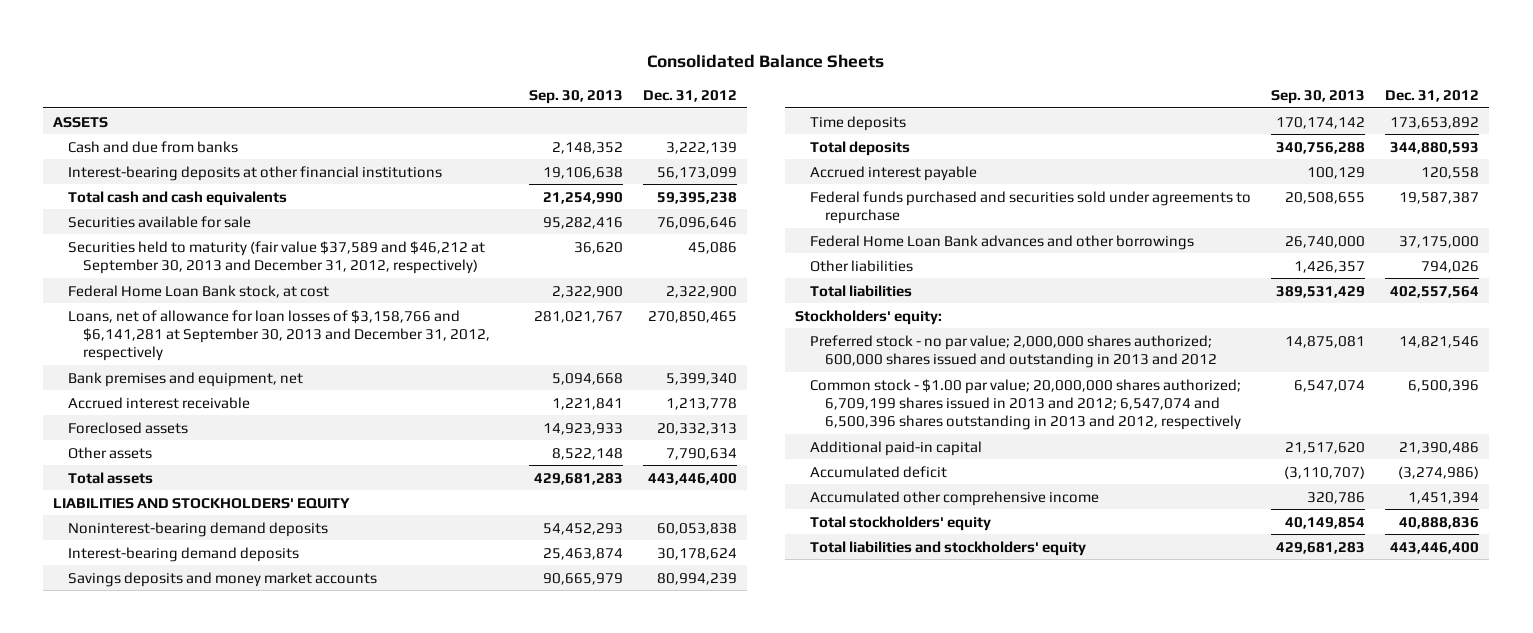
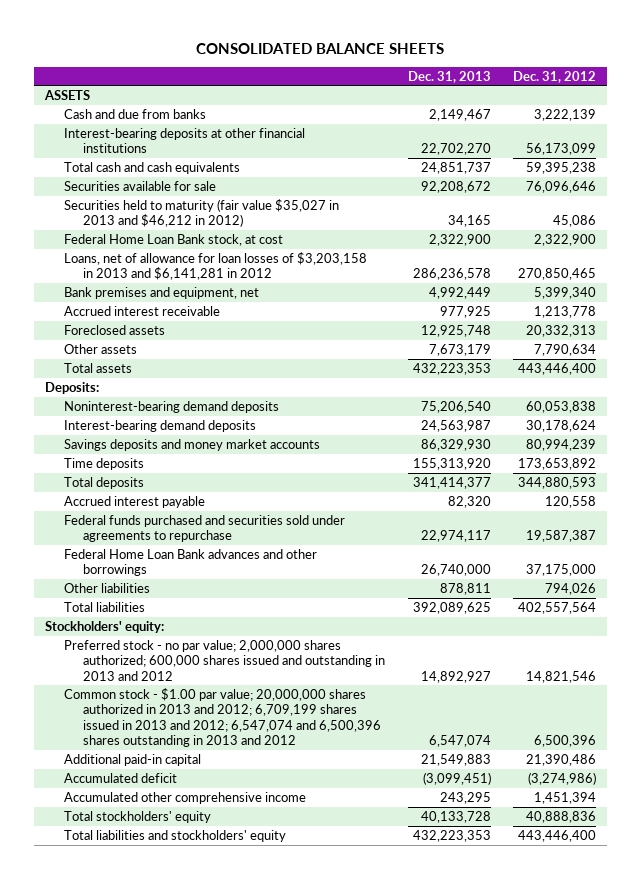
- Consolidated Balance Sheets
+ CONSOLIDATED BALANCE SHEETS
- | Sep. 30, 2013 | Dec. 31, 2012
+ | Dec. 31, 2013 | Dec. 31, 2012
- Securities held to maturity (fair value $37,589 and $46,212 at September 30, 2013 and December 31, 2012, respectively) | 36,620 | 45,086
+ Securities held to maturity (fair value $35,027 in 2013 and $46,212 in 2012) | 34,165 | 45,086
- Loans, net of allowance for loan losses of $3,158,766 and $6,141,281 at September 30, 2013 and December 31, 2012, respectively | 281,021,767 | 270,850,465
+ Loans, net of allowance for loan losses of $3,203,158 in 2013 and $6,141,281 in 2012 | 286,236,578 | 270,850,465
- LIABILITIES AND STOCKHOLDERS' EQUITY
+ Deposits:
- Common stock - $1.00 par value; 20,000,000 shares authorized; 6,709,199 shares issued in 2013 and 2012; 6,547,074 and 6,500,396 shares outstanding in 2013 and 2012, respectively | 6,547,074 | 6,500,396
+ Common stock - $1.00 par value; 20,000,000 shares authorized in 2013 and 2012; 6,709,199 shares issued in 2013 and 2012; 6,547,074 and 6,500,396 shares outstanding in 2013 and 2012 | 6,547,074 | 6,500,396

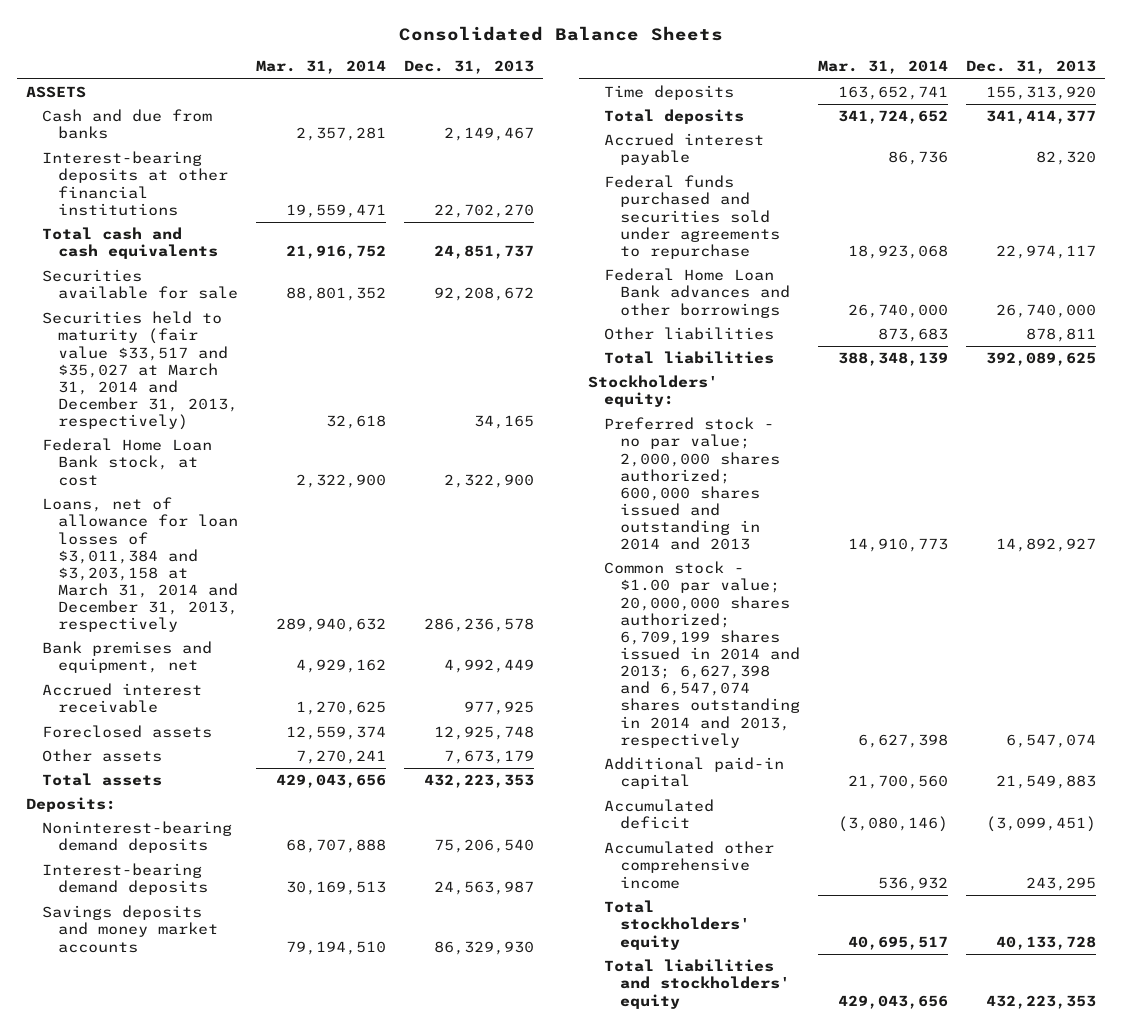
- CONSOLIDATED BALANCE SHEETS
+ Consolidated Balance Sheets
- | Dec. 31, 2013 | Dec. 31, 2012
+ | Mar. 31, 2014 | Dec. 31, 2013
- Securities held to maturity (fair value $35,027 in 2013 and $46,212 in 2012) | 34,165 | 45,086
+ Securities held to maturity (fair value $33,517 and $35,027 at March 31, 2014 and December 31, 2013, respectively) | 32,618 | 34,165
- Loans, net of allowance for loan losses of $3,203,158 in 2013 and $6,141,281 in 2012 | 286,236,578 | 270,850,465
+ Loans, net of allowance for loan losses of $3,011,384 and $3,203,158 at March 31, 2014 and December 31, 2013, respectively | 289,940,632 | 286,236,578
- Preferred stock - no par value; 2,000,000 shares authorized; 600,000 shares issued and outstanding in 2013 and 2012 | 14,892,927 | 14,821,546
- Common stock - $1.00 par value; 20,000,000 shares authorized in 2013 and 2012; 6,709,199 shares issued in 2013 and 2012; 6,547,074 and 6,500,396 shares outstanding in 2013 and 2012 | 6,547,074 | 6,500,396
+ Preferred stock - no par value; 2,000,000 shares authorized; 600,000 shares issued and outstanding in 2014 and 2013 | 14,910,773 | 14,892,927
+ Common stock - $1.00 par value; 20,000,000 shares authorized; 6,709,199 shares issued in 2014 and 2013; 6,627,398 and 6,547,074 shares outstanding in 2014 and 2013, respectively | 6,627,398 | 6,547,074

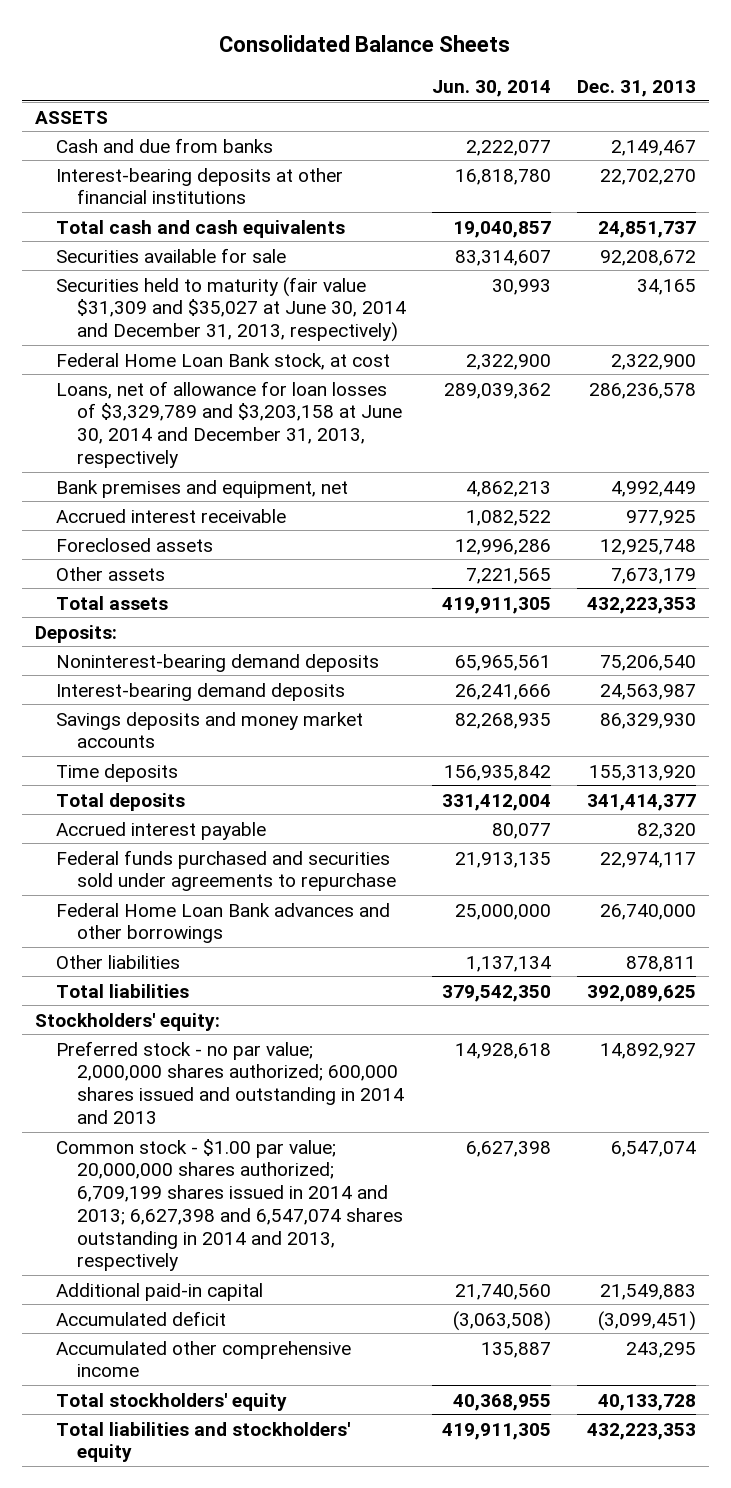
- | Mar. 31, 2014 | Dec. 31, 2013
+ | Jun. 30, 2014 | Dec. 31, 2013
- Securities held to maturity (fair value $33,517 and $35,027 at March 31, 2014 and December 31, 2013, respectively) | 32,618 | 34,165
+ Securities held to maturity (fair value $31,309 and $35,027 at June 30, 2014 and December 31, 2013, respectively) | 30,993 | 34,165
- Loans, net of allowance for loan losses of $3,011,384 and $3,203,158 at March 31, 2014 and December 31, 2013, respectively | 289,940,632 | 286,236,578
+ Loans, net of allowance for loan losses of $3,329,789 and $3,203,158 at June 30, 2014 and December 31, 2013, respectively | 289,039,362 | 286,236,578

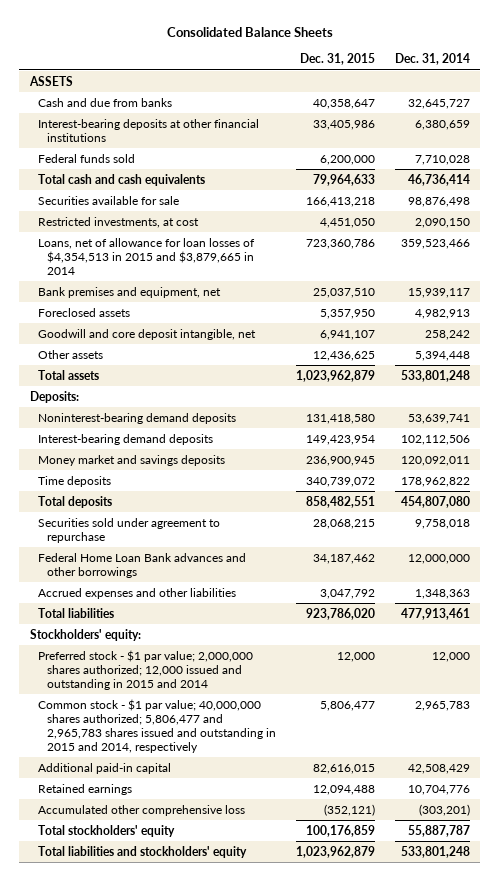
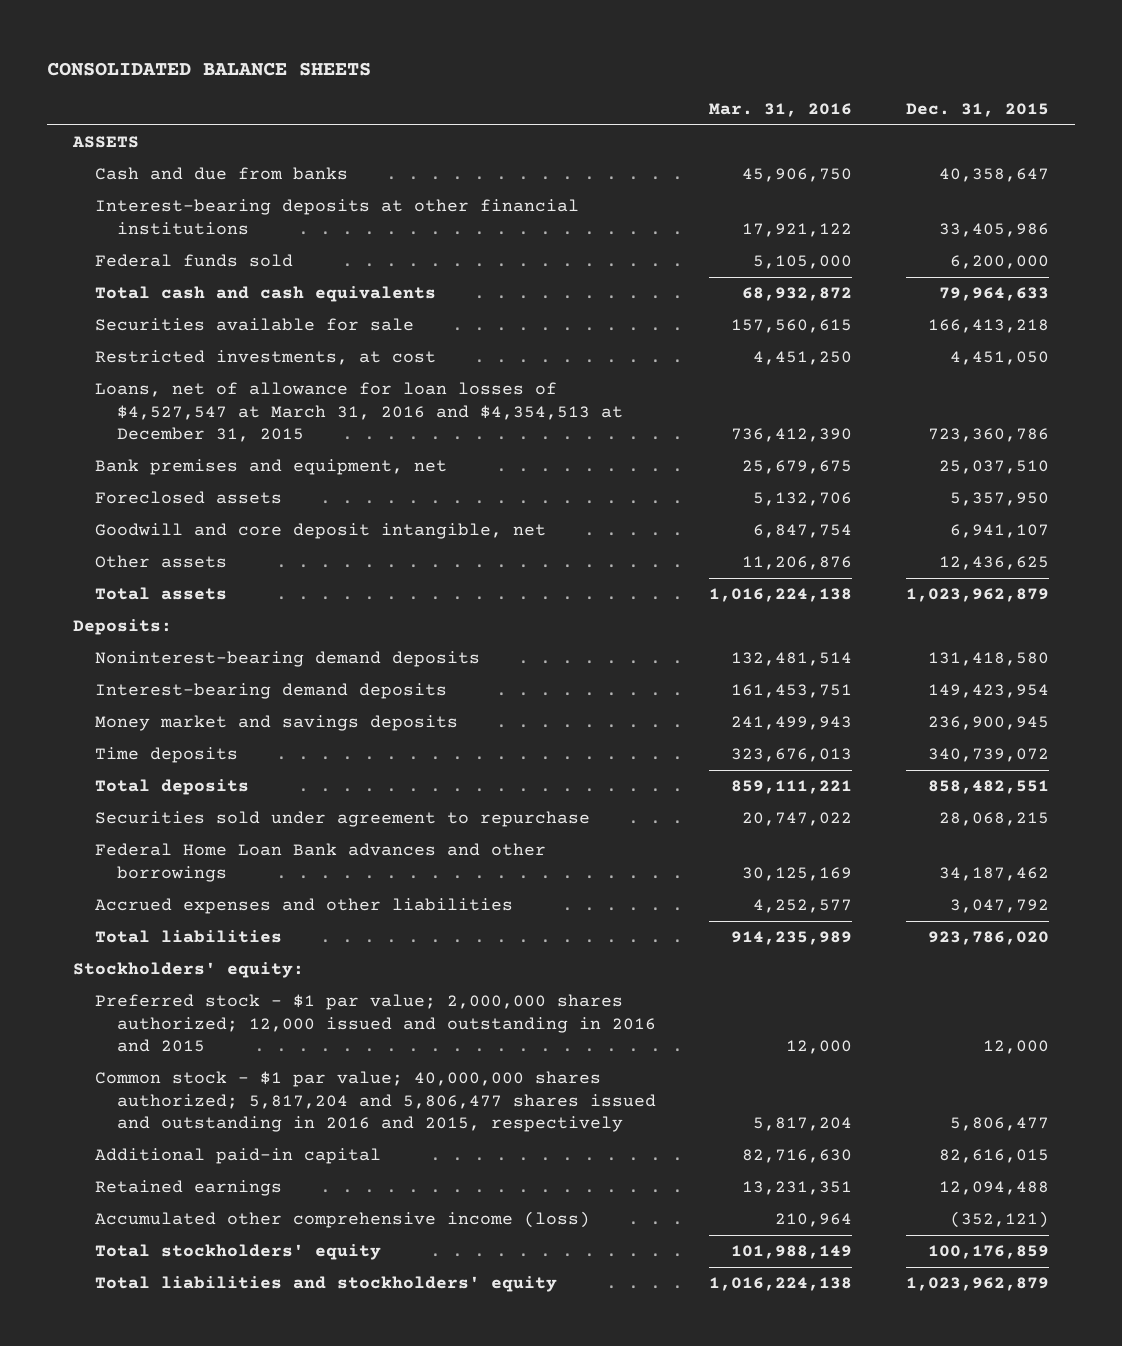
- Consolidated Balance Sheets
+ CONSOLIDATED BALANCE SHEETS
- | Dec. 31, 2015 | Dec. 31, 2014
+ | Mar. 31, 2016 | Dec. 31, 2015
- Loans, net of allowance for loan losses of $4,354,513 in 2015 and $3,879,665 in 2014 | 723,360,786 | 359,523,466
+ Loans, net of allowance for loan losses of $4,527,547 at March 31, 2016 and $4,354,513 at December 31, 2015 | 736,412,390 | 723,360,786
- Preferred stock - $1 par value; 2,000,000 shares authorized; 12,000 issued and outstanding in 2015 and 2014 | 12,000 | 12,000
- Common stock - $1 par value; 40,000,000 shares authorized; 5,806,477 and 2,965,783 shares issued and outstanding in 2015 and 2014, respectively | 5,806,477 | 2,965,783
+ Preferred stock - $1 par value; 2,000,000 shares authorized; 12,000 issued and outstanding in 2016 and 2015 | 12,000 | 12,000
+ Common stock - $1 par value; 40,000,000 shares authorized; 5,817,204 and 5,806,477 shares issued and outstanding in 2016 and 2015, respectively | 5,817,204 | 5,806,477
- Accumulated other comprehensive loss | (352,121) | (303,201)
+ Accumulated other comprehensive income (loss) | 210,964 | (352,121)

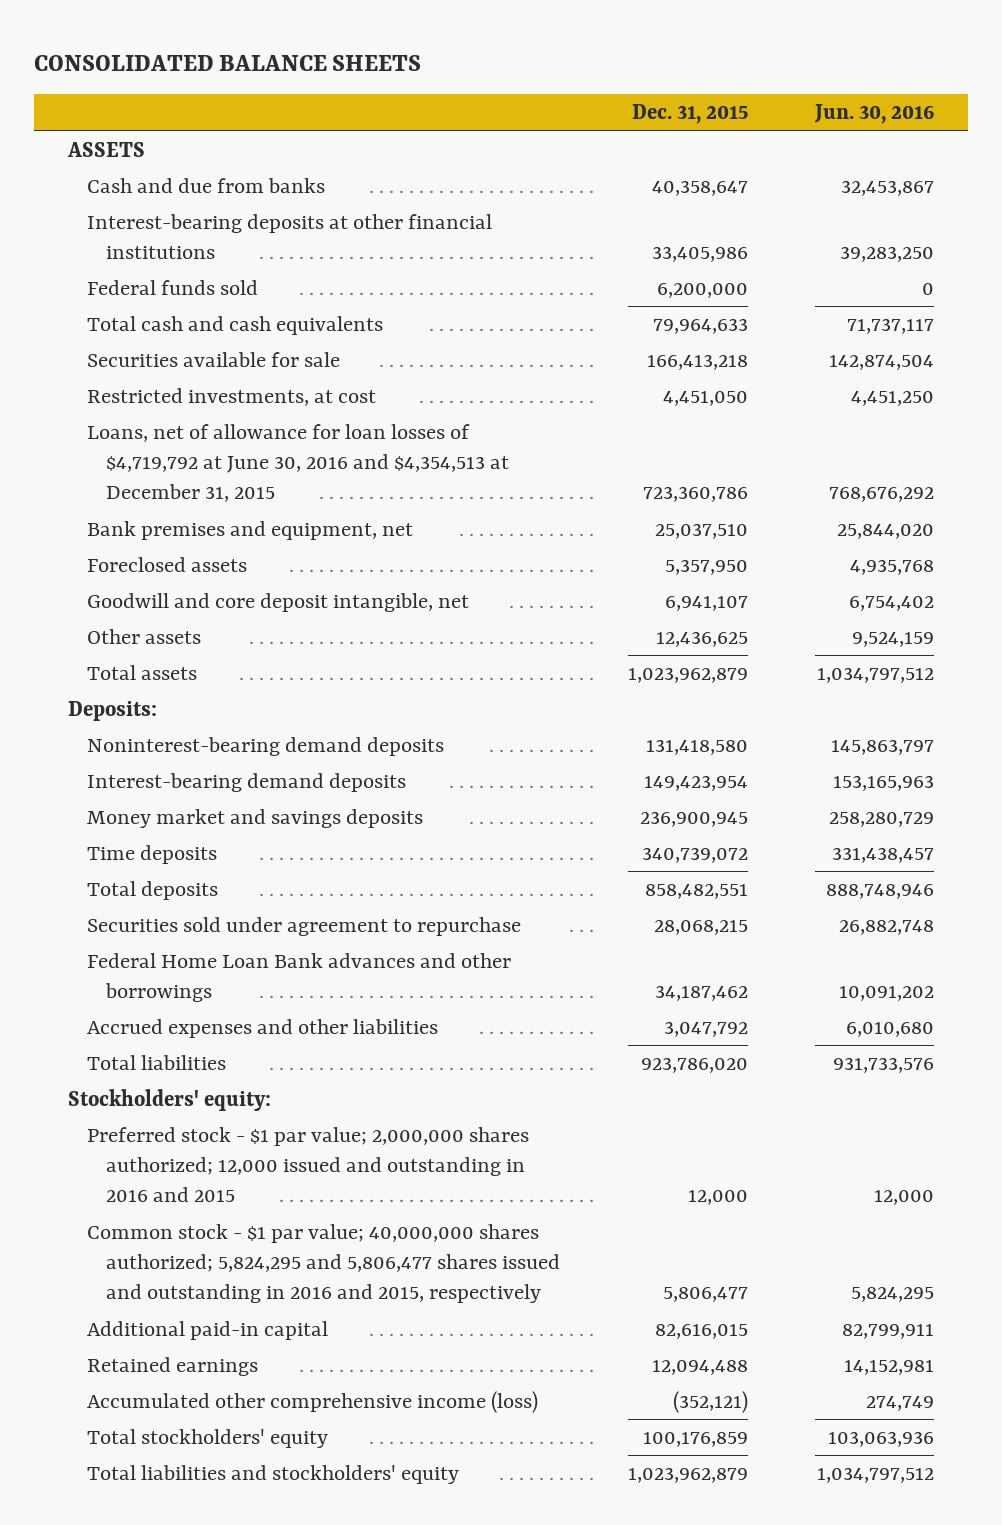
- | Mar. 31, 2016 | Dec. 31, 2015
+ | Dec. 31, 2015 | Jun. 30, 2016
- Loans, net of allowance for loan losses of $4,527,547 at March 31, 2016 and $4,354,513 at December 31, 2015 | 736,412,390 | 723,360,786
+ Loans, net of allowance for loan losses of $4,719,792 at June 30, 2016 and $4,354,513 at December 31, 2015 | 723,360,786 | 768,676,292
- Common stock - $1 par value; 40,000,000 shares authorized; 5,817,204 and 5,806,477 shares issued and outstanding in 2016 and 2015, respectively | 5,817,204 | 5,806,477
+ Common stock - $1 par value; 40,000,000 shares authorized; 5,824,295 and 5,806,477 shares issued and outstanding in 2016 and 2015, respectively | 5,806,477 | 5,824,295

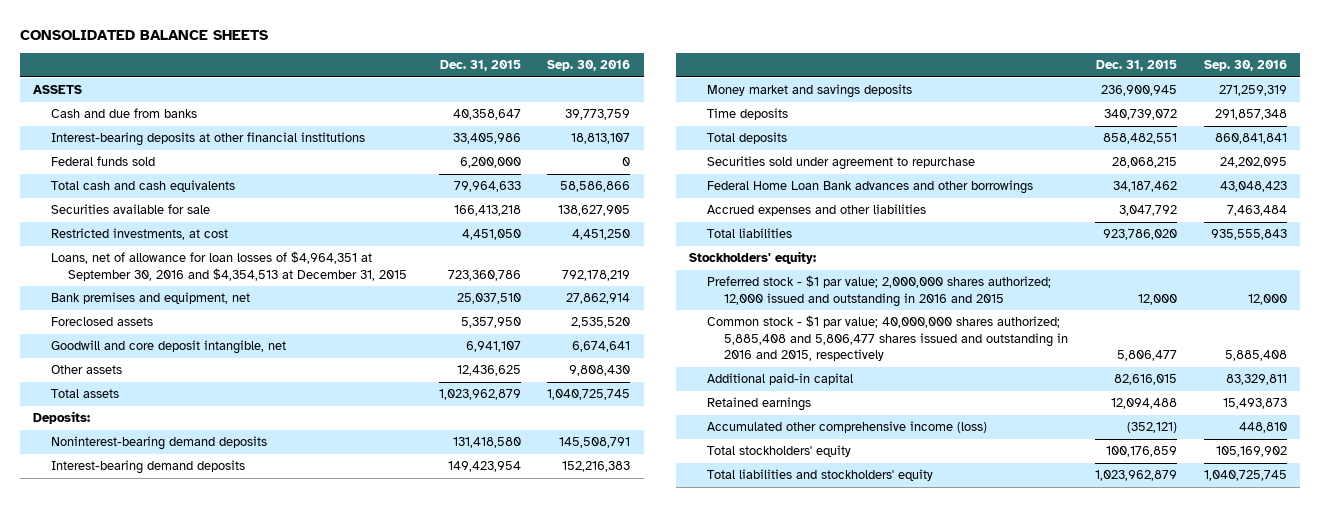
- | Dec. 31, 2015 | Jun. 30, 2016
+ | Dec. 31, 2015 | Sep. 30, 2016
- Loans, net of allowance for loan losses of $4,719,792 at June 30, 2016 and $4,354,513 at December 31, 2015 | 723,360,786 | 768,676,292
+ Loans, net of allowance for loan losses of $4,964,351 at September 30, 2016 and $4,354,513 at December 31, 2015 | 723,360,786 | 792,178,219
- Common stock - $1 par value; 40,000,000 shares authorized; 5,824,295 and 5,806,477 shares issued and outstanding in 2016 and 2015, respectively | 5,806,477 | 5,824,295
+ Common stock - $1 par value; 40,000,000 shares authorized; 5,885,408 and 5,806,477 shares issued and outstanding in 2016 and 2015, respectively | 5,806,477 | 5,885,408

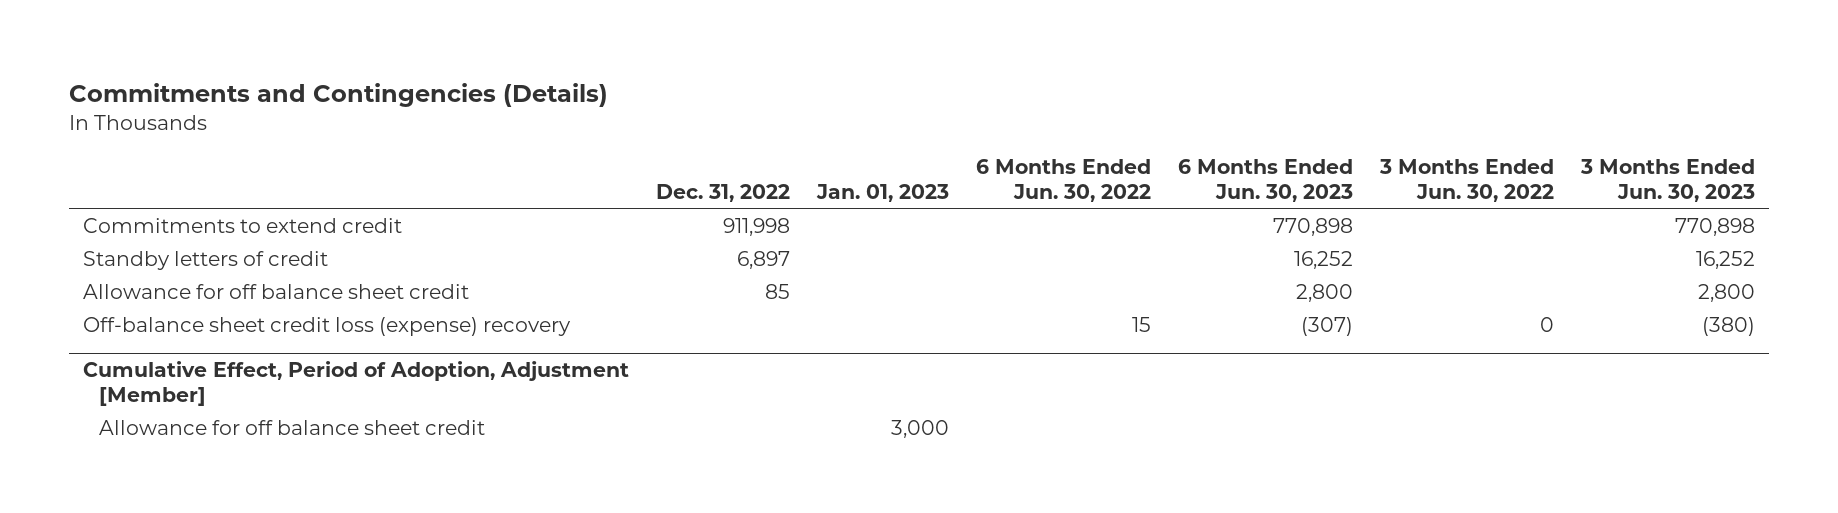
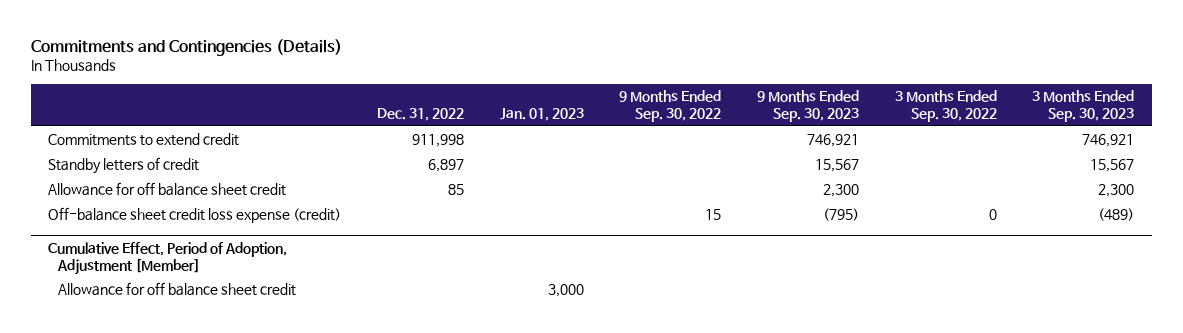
- | Dec. 31, 2022 | Jan. 01, 2023 | 6 Months Ended Jun. 30, 2022 | 6 Months Ended Jun. 30, 2023 | 3 Months Ended Jun. 30, 2022 | 3 Months Ended Jun. 30, 2023
+ | Dec. 31, 2022 | Jan. 01, 2023 | 9 Months Ended Sep. 30, 2022 | 9 Months Ended Sep. 30, 2023 | 3 Months Ended Sep. 30, 2022 | 3 Months Ended Sep. 30, 2023
- Off-balance sheet credit loss (expense) recovery | | | 15 | (307) | 0 | (380)
+ Off-balance sheet credit loss expense (credit) | | | 15 | (795) | 0 | (489)

